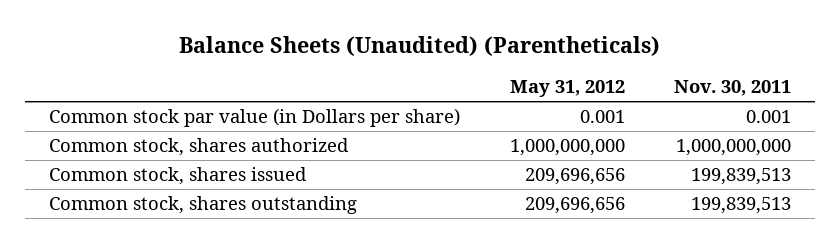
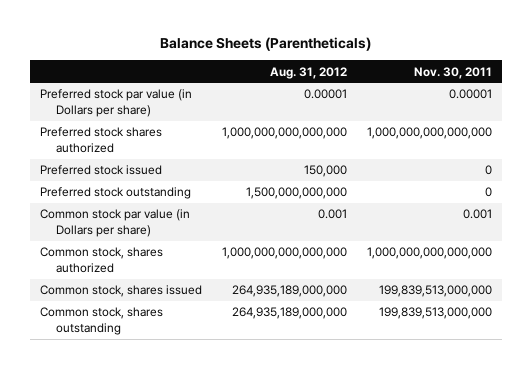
- Balance Sheets (Unaudited) (Parentheticals)
+ Balance Sheets (Parentheticals)
- | May 31, 2012 | Nov. 30, 2011
+ | Aug. 31, 2012 | Nov. 30, 2011
+ Preferred stock par value (in Dollars per share) | 0.00001 | 0.00001
+ Preferred stock shares authorized | 1,000,000,000,000,000 | 1,000,000,000,000,000
+ Preferred stock issued | 150,000 | 0
+ Preferred stock outstanding | 1,500,000,000,000 | 0
- Common stock, shares authorized | 1,000,000,000 | 1,000,000,000
- Common stock, shares issued | 209,696,656 | 199,839,513
- Common stock, shares outstanding | 209,696,656 | 199,839,513
+ Common stock, shares authorized | 1,000,000,000,000,000 | 1,000,000,000,000,000
+ Common stock, shares issued | 264,935,189,000,000 | 199,839,513,000,000
+ Common stock, shares outstanding | 264,935,189,000,000 | 199,839,513,000,000

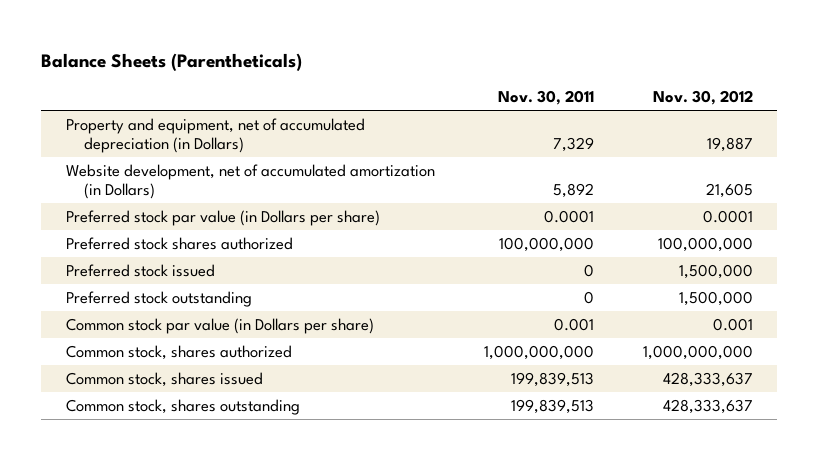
- | Aug. 31, 2012 | Nov. 30, 2011
+ | Nov. 30, 2011 | Nov. 30, 2012
- Preferred stock par value (in Dollars per share) | 0.00001 | 0.00001
- Preferred stock shares authorized | 1,000,000,000,000,000 | 1,000,000,000,000,000
+ Property and equipment, net of accumulated depreciation (in Dollars) | 7,329 | 19,887
+ Website development, net of accumulated amortization (in Dollars) | 5,892 | 21,605
+ Preferred stock par value (in Dollars per share) | 0.0001 | 0.0001
+ Preferred stock shares authorized | 100,000,000 | 100,000,000
- Common stock, shares authorized | 1,000,000,000,000,000 | 1,000,000,000,000,000
- Common stock, shares issued | 264,935,189,000,000 | 199,839,513,000,000
- Common stock, shares outstanding | 264,935,189,000,000 | 199,839,513,000,000
+ Common stock, shares authorized | 1,000,000,000 | 1,000,000,000
+ Common stock, shares issued | 199,839,513 | 428,333,637
+ Common stock, shares outstanding | 199,839,513 | 428,333,637

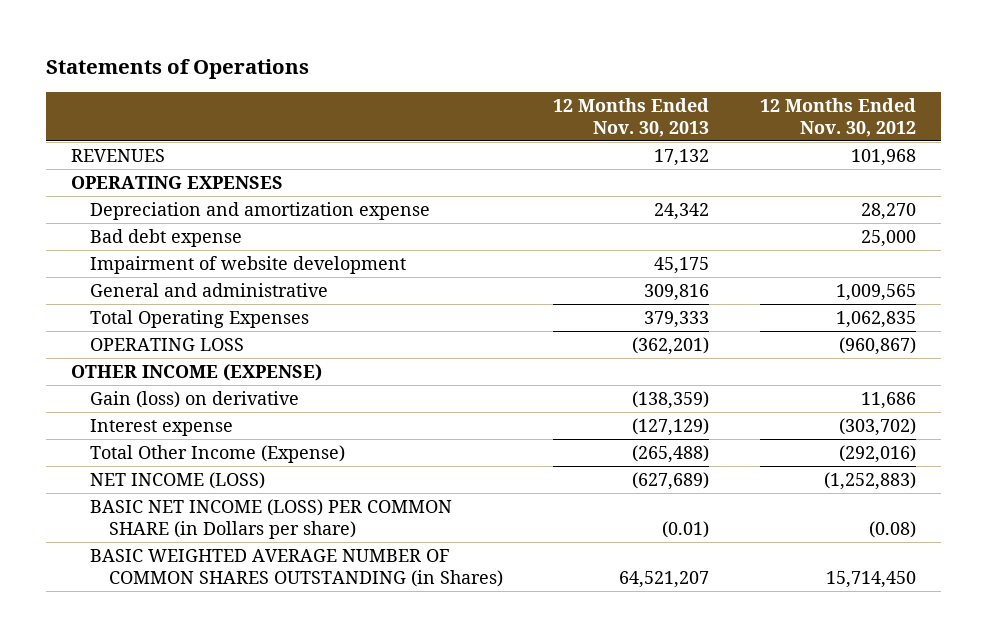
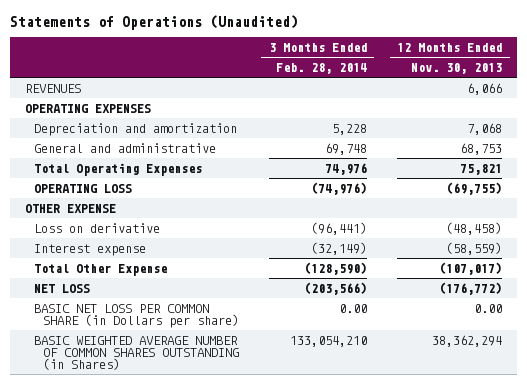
- Statements of Operations
+ Statements of Operations (Unaudited)
- | 12 Months Ended Nov. 30, 2013 | 12 Months Ended Nov. 30, 2012
+ | 3 Months Ended Feb. 28, 2014 | 12 Months Ended Nov. 30, 2013
- REVENUES | 17,132 | 101,968
+ REVENUES | | 6,066
- Depreciation and amortization expense | 24,342 | 28,270
- Bad debt expense | | 25,000
- Impairment of website development | 45,175 |
- General and administrative | 309,816 | 1,009,565
- Total Operating Expenses | 379,333 | 1,062,835
- OPERATING LOSS | (362,201) | (960,867)
- OTHER INCOME (EXPENSE)
- Gain (loss) on derivative | (138,359) | 11,686
- Interest expense | (127,129) | (303,702)
- Total Other Income (Expense) | (265,488) | (292,016)
- NET INCOME (LOSS) | (627,689) | (1,252,883)
- BASIC NET INCOME (LOSS) PER COMMON SHARE (in Dollars per share) | (0.01) | (0.08)
- BASIC WEIGHTED AVERAGE NUMBER OF COMMON SHARES OUTSTANDING (in Shares) | 64,521,207 | 15,714,450
+ Depreciation and amortization | 5,228 | 7,068
+ General and administrative | 69,748 | 68,753
+ Total Operating Expenses | 74,976 | 75,821
+ OPERATING LOSS | (74,976) | (69,755)
+ OTHER EXPENSE
+ Loss on derivative | (96,441) | (48,458)
+ Interest expense | (32,149) | (58,559)
+ Total Other Expense | (128,590) | (107,017)
+ NET LOSS | (203,566) | (176,772)
+ BASIC NET LOSS PER COMMON SHARE (in Dollars per share) | 0.00 | 0.00
+ BASIC WEIGHTED AVERAGE NUMBER OF COMMON SHARES OUTSTANDING (in Shares) | 133,054,210 | 38,362,294

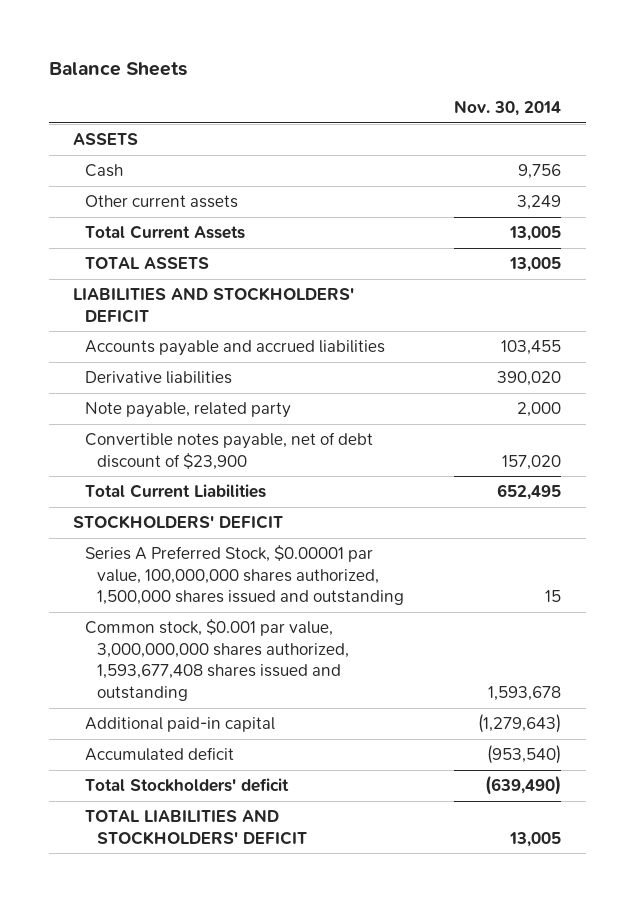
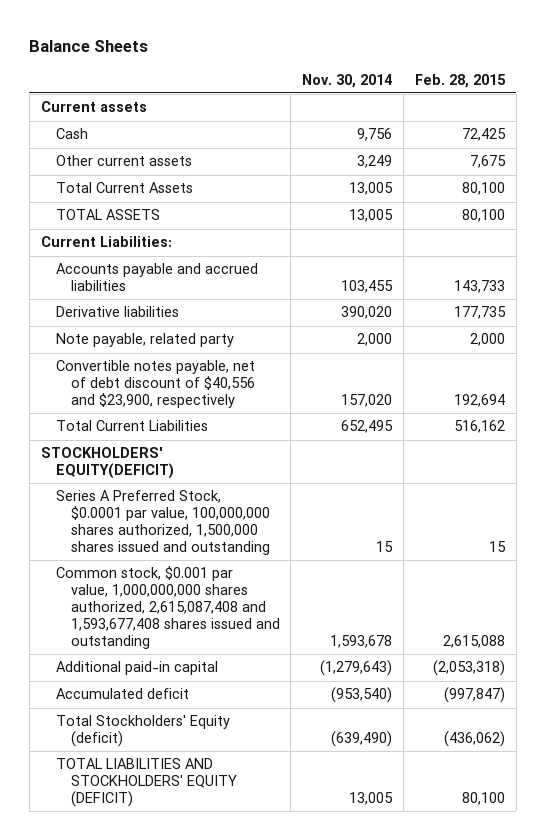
- | Nov. 30, 2014
+ | Nov. 30, 2014 | Feb. 28, 2015
- ASSETS
+ Current assets
- LIABILITIES AND STOCKHOLDERS' DEFICIT
+ Current Liabilities:
- Convertible notes payable, net of debt discount of $23,900 | 157,020
+ Convertible notes payable, net of debt discount of $40,556 and $23,900, respectively | 157,020 | 192,694
- STOCKHOLDERS' DEFICIT
- Series A Preferred Stock, $0.00001 par value, 100,000,000 shares authorized, 1,500,000 shares issued and outstanding | 15
- Common stock, $0.001 par value, 3,000,000,000 shares authorized, 1,593,677,408 shares issued and outstanding | 1,593,678
+ STOCKHOLDERS' EQUITY(DEFICIT)
+ Series A Preferred Stock, $0.0001 par value, 100,000,000 shares authorized, 1,500,000 shares issued and outstanding | 15 | 15
+ Common stock, $0.001 par value, 1,000,000,000 shares authorized, 2,615,087,408 and 1,593,677,408 shares issued and outstanding | 1,593,678 | 2,615,088
- Total Stockholders' deficit | (639,490)
- TOTAL LIABILITIES AND STOCKHOLDERS' DEFICIT | 13,005
+ Total Stockholders' Equity (deficit) | (639,490) | (436,062)
+ TOTAL LIABILITIES AND STOCKHOLDERS' EQUITY (DEFICIT) | 13,005 | 80,100

